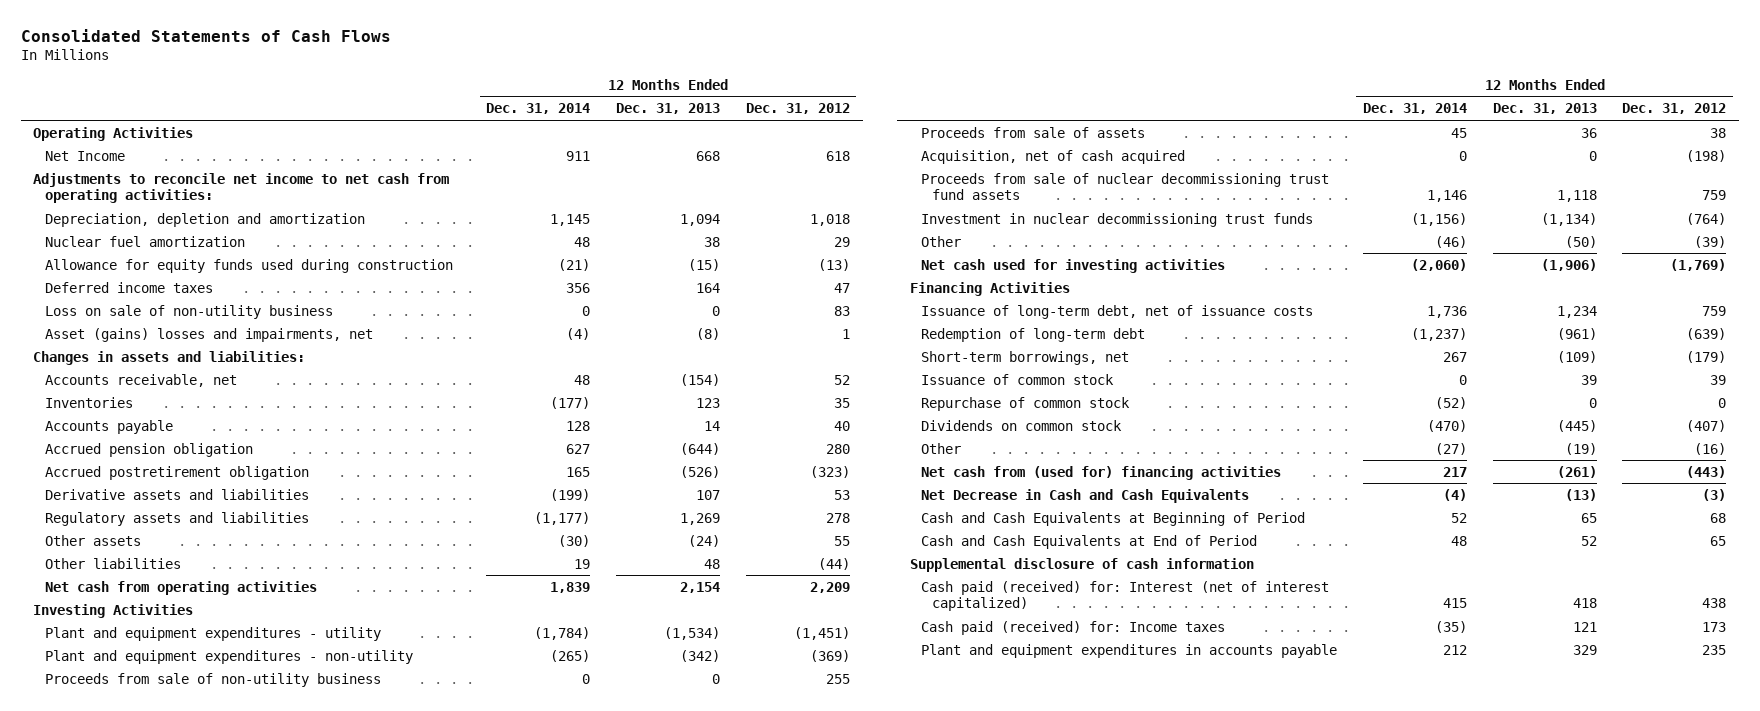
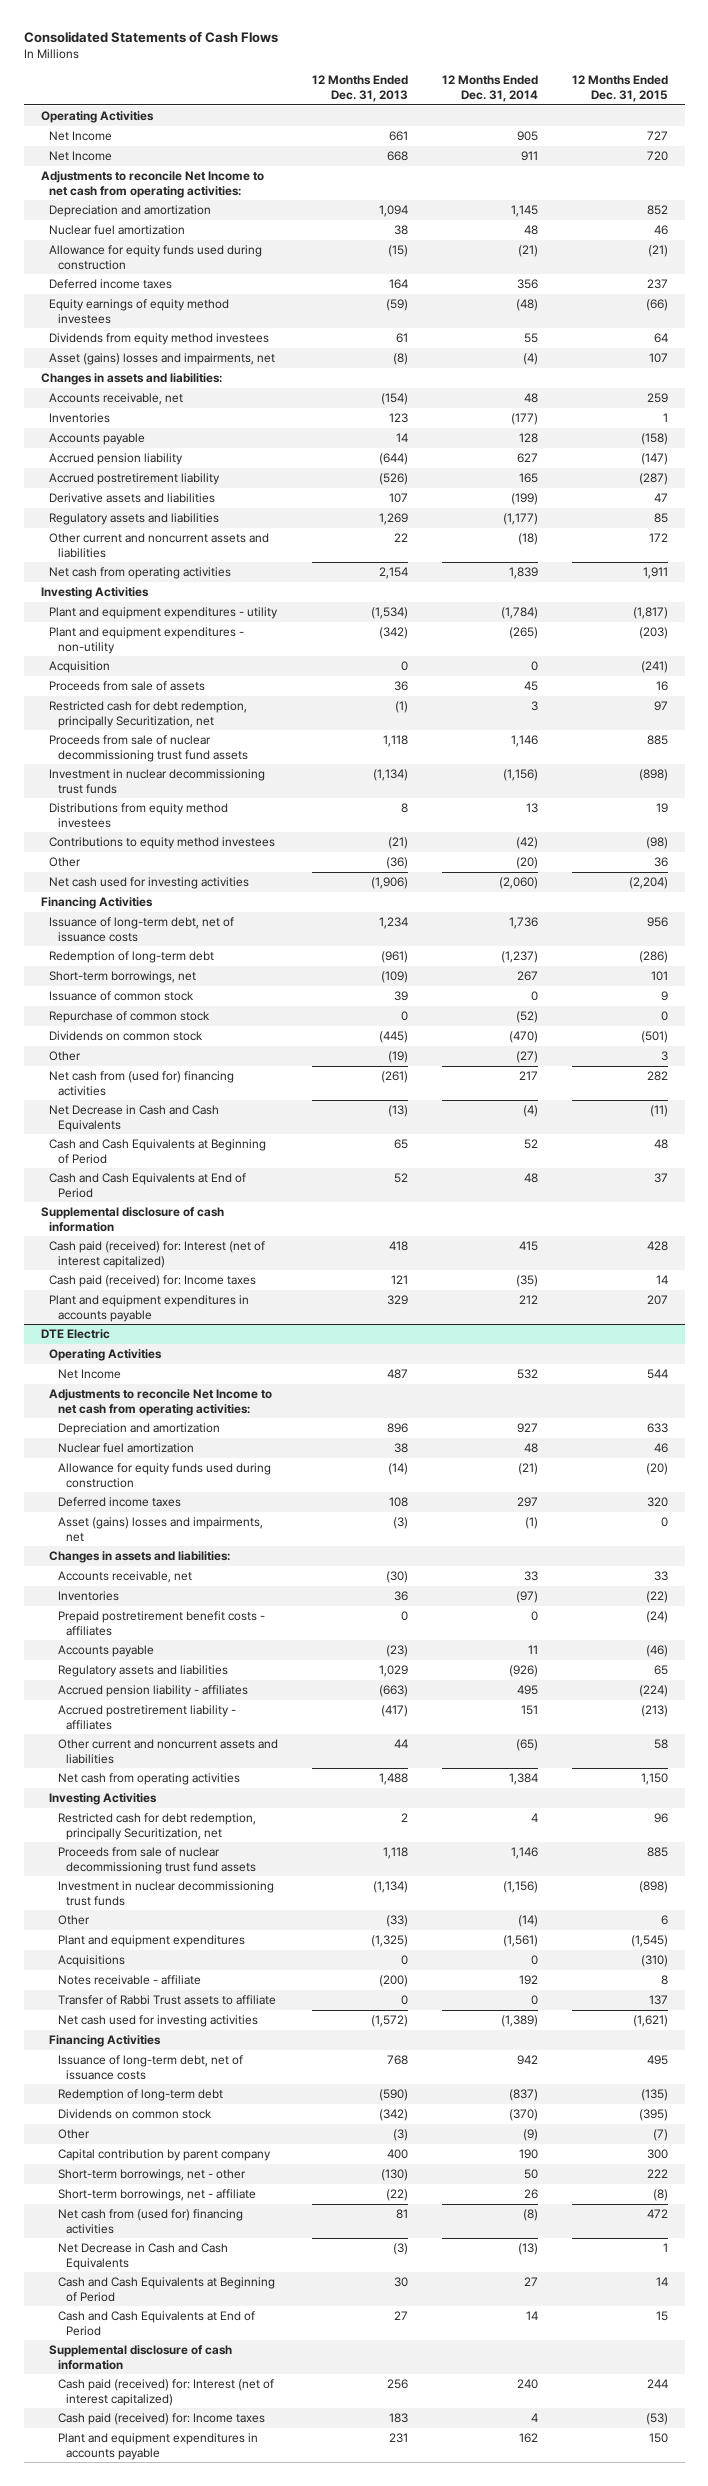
- | 12 Months Ended Dec. 31, 2014 | 12 Months Ended Dec. 31, 2013 | 12 Months Ended Dec. 31, 2012
+ | 12 Months Ended Dec. 31, 2013 | 12 Months Ended Dec. 31, 2014 | 12 Months Ended Dec. 31, 2015
+ Net Income | 661 | 905 | 727
- Adjustments to reconcile net income to net cash from operating activities:
- Depreciation, depletion and amortization | 1,145 | 1,094 | 1,018
+ Adjustments to reconcile Net Income to net cash from operating activities:
+ Depreciation and amortization | 1,094 | 1,145 | 852
- Loss on sale of non-utility business | 0 | 0 | 83
+ Equity earnings of equity method investees | (59) | (48) | (66)
+ Dividends from equity method investees | 61 | 55 | 64
- Accrued pension obligation | 627 | (644) | 280
- Accrued postretirement obligation | 165 | (526) | (323)
+ Accrued pension liability | (644) | 627 | (147)
+ Accrued postretirement liability | (526) | 165 | (287)
- Other assets | (30) | (24) | 55
- Other liabilities | 19 | 48 | (44)
+ Other current and noncurrent assets and liabilities | 22 | (18) | 172
- Proceeds from sale of non-utility business | 0 | 0 | 255
+ Acquisition | 0 | 0 | (241)
- Acquisition, net of cash acquired | 0 | 0 | (198)
+ Restricted cash for debt redemption, principally Securitization, net | (1) | 3 | 97
- Other | (46) | (50) | (39)
+ Distributions from equity method investees | 8 | 13 | 19
+ Contributions to equity method investees | (21) | (42) | (98)
+ Other | (36) | (20) | 36
+ DTE Electric
+ Operating Activities
+ Net Income | 487 | 532 | 544
+ Adjustments to reconcile Net Income to net cash from operating activities:
+ Depreciation and amortization | 896 | 927 | 633
+ Nuclear fuel amortization | 38 | 48 | 46
+ Allowance for equity funds used during construction | (14) | (21) | (20)
+ Deferred income taxes | 108 | 297 | 320
+ Asset (gains) losses and impairments, net | (3) | (1) | 0
+ Changes in assets and liabilities:
+ Accounts receivable, net | (30) | 33 | 33
+ Inventories | 36 | (97) | (22)
+ Prepaid postretirement benefit costs - affiliates | 0 | 0 | (24)
+ Accounts payable | (23) | 11 | (46)
+ Regulatory assets and liabilities | 1,029 | (926) | 65
+ Accrued pension liability - affiliates | (663) | 495 | (224)
+ Accrued postretirement liability - affiliates | (417) | 151 | (213)
+ Other current and noncurrent assets and liabilities | 44 | (65) | 58
+ Net cash from operating activities | 1,488 | 1,384 | 1,150
+ Investing Activities
+ Restricted cash for debt redemption, principally Securitization, net | 2 | 4 | 96
+ Proceeds from sale of nuclear decommissioning trust fund assets | 1,118 | 1,146 | 885
+ Investment in nuclear decommissioning trust funds | (1,134) | (1,156) | (898)
+ Other | (33) | (14) | 6
+ Plant and equipment expenditures | (1,325) | (1,561) | (1,545)
+ Acquisitions | 0 | 0 | (310)
+ Notes receivable - affiliate | (200) | 192 | 8
+ Transfer of Rabbi Trust assets to affiliate | 0 | 0 | 137
+ Net cash used for investing activities | (1,572) | (1,389) | (1,621)
+ Financing Activities
+ Issuance of long-term debt, net of issuance costs | 768 | 942 | 495
+ Redemption of long-term debt | (590) | (837) | (135)
+ Dividends on common stock | (342) | (370) | (395)
+ Other | (3) | (9) | (7)
+ Capital contribution by parent company | 400 | 190 | 300
+ Short-term borrowings, net - other | (130) | 50 | 222
+ Short-term borrowings, net - affiliate | (22) | 26 | (8)
+ Net cash from (used for) financing activities | 81 | (8) | 472
+ Net Decrease in Cash and Cash Equivalents | (3) | (13) | 1
+ Cash and Cash Equivalents at Beginning of Period | 30 | 27 | 14
+ Cash and Cash Equivalents at End of Period | 27 | 14 | 15
+ Supplemental disclosure of cash information
+ Cash paid (received) for: Interest (net of interest capitalized) | 256 | 240 | 244
+ Cash paid (received) for: Income taxes | 183 | 4 | (53)
+ Plant and equipment expenditures in accounts payable | 231 | 162 | 150

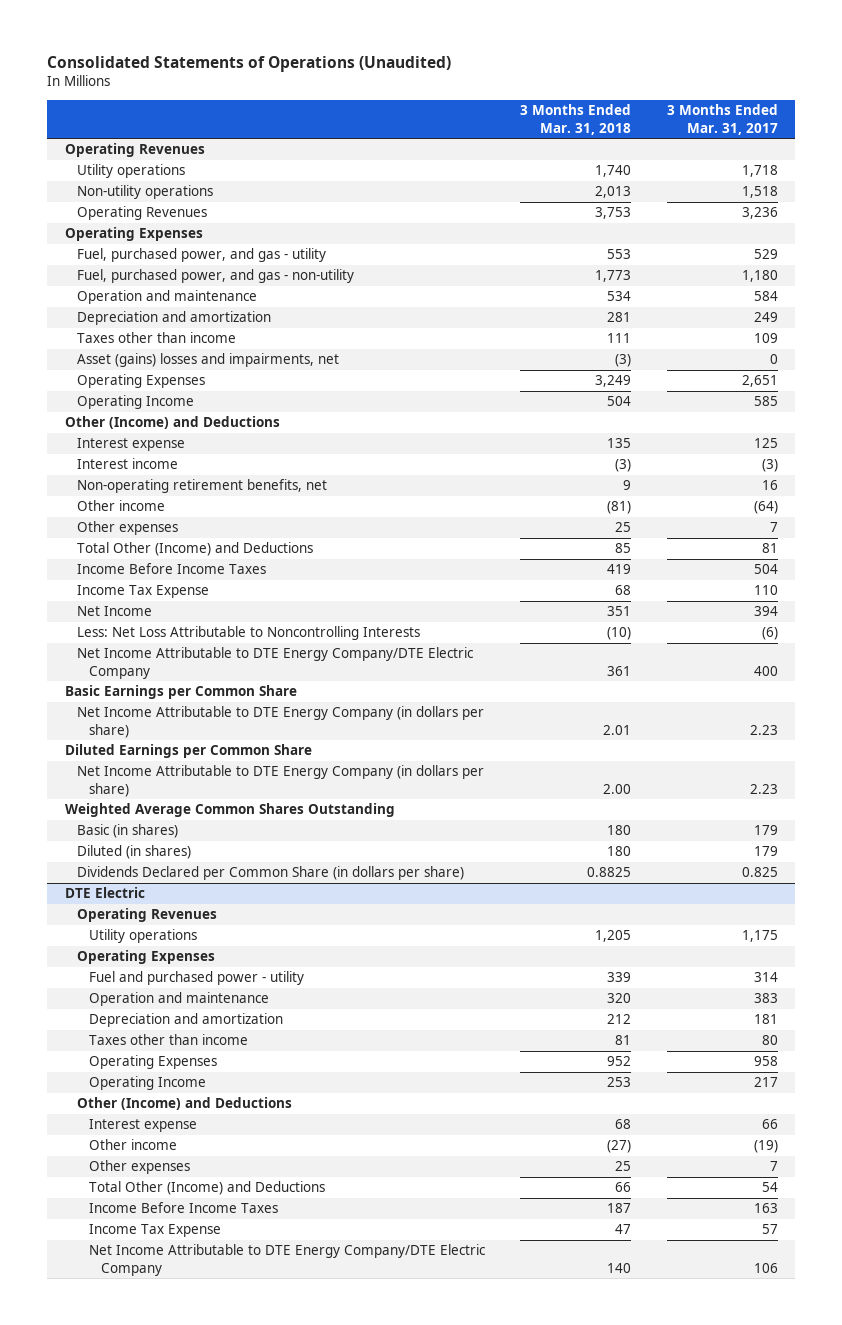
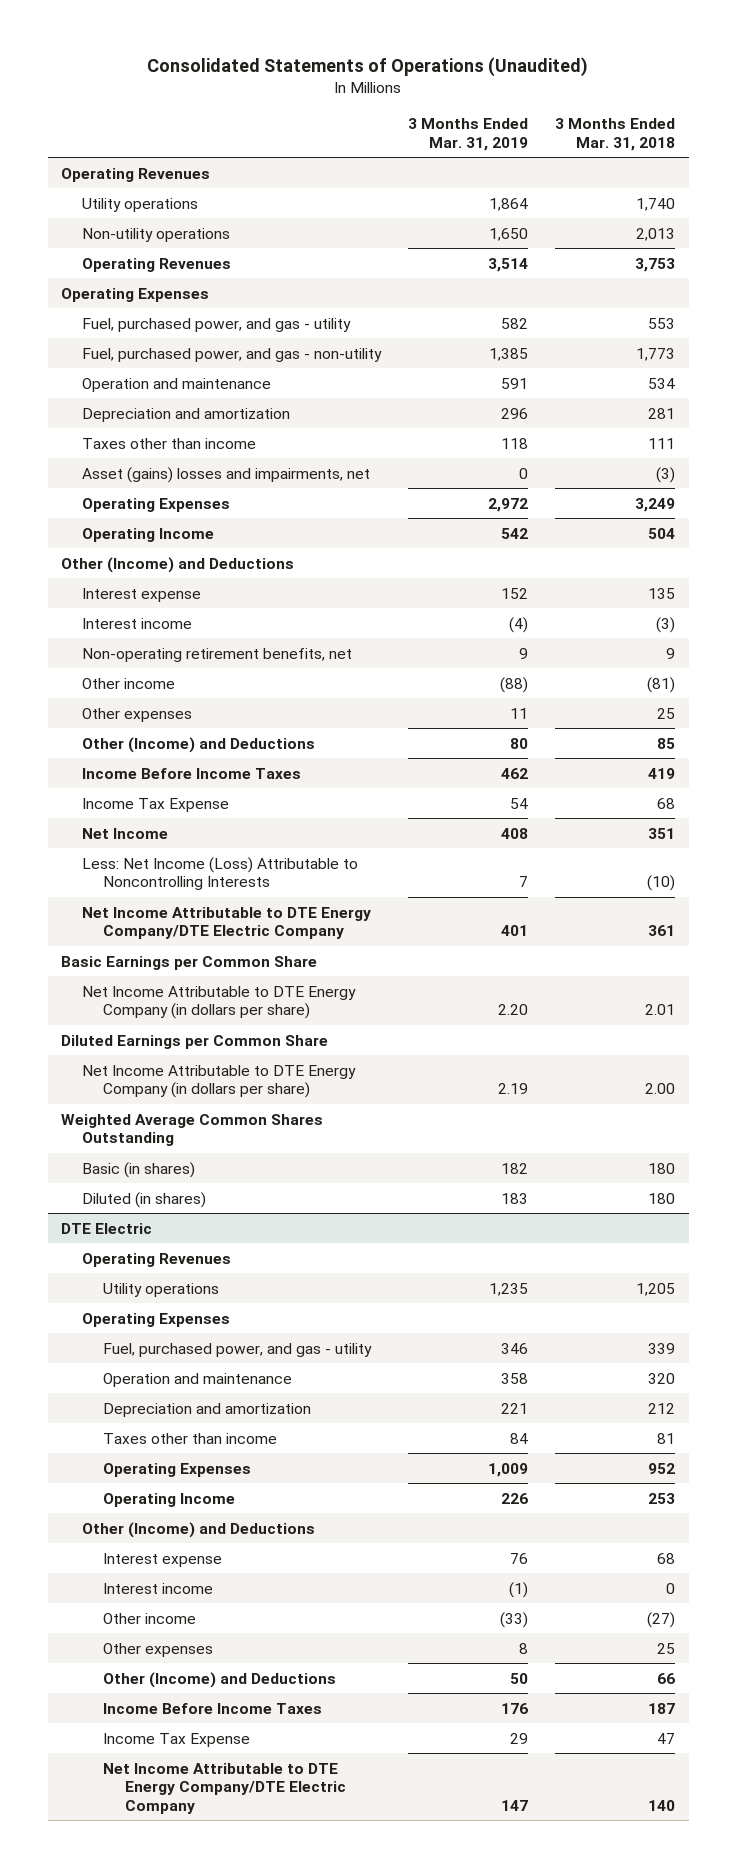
- | 3 Months Ended Mar. 31, 2018 | 3 Months Ended Mar. 31, 2017
+ | 3 Months Ended Mar. 31, 2019 | 3 Months Ended Mar. 31, 2018
- Total Other (Income) and Deductions | 85 | 81
+ Other (Income) and Deductions | 80 | 85
- Less: Net Loss Attributable to Noncontrolling Interests | (10) | (6)
+ Less: Net Income (Loss) Attributable to Noncontrolling Interests | 7 | (10)
- Dividends Declared per Common Share (in dollars per share) | 0.8825 | 0.825
@ DTE Electric
- Fuel and purchased power - utility | 339 | 314
+ Fuel, purchased power, and gas - utility | 346 | 339
+ Interest income | (1) | 0
- Total Other (Income) and Deductions | 66 | 54
+ Other (Income) and Deductions | 50 | 66

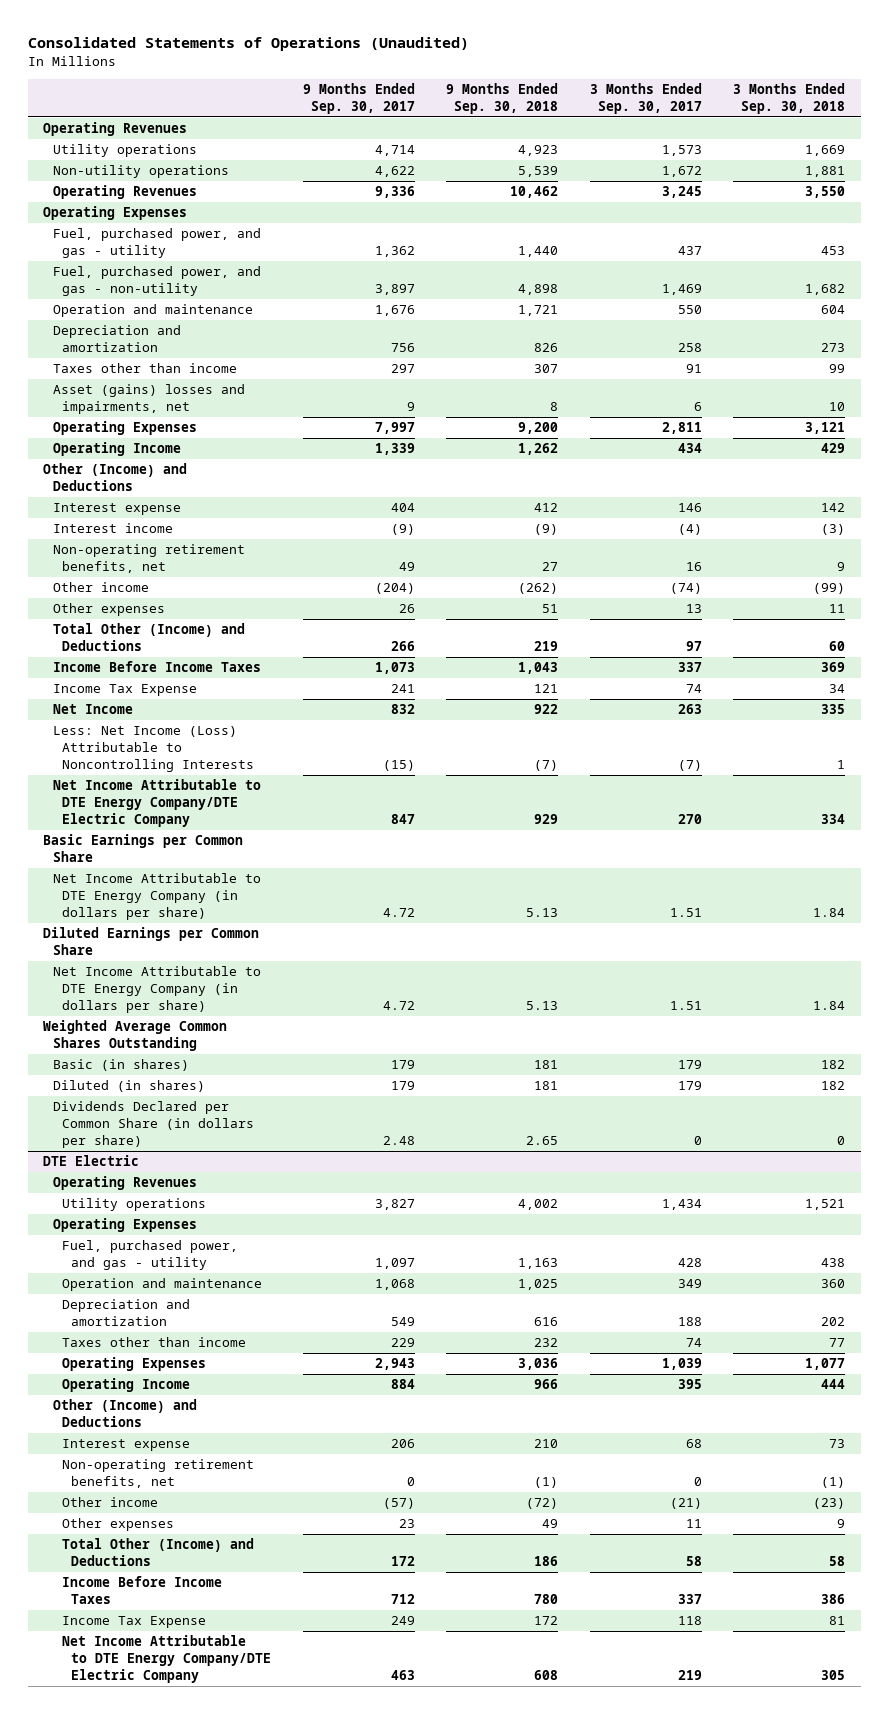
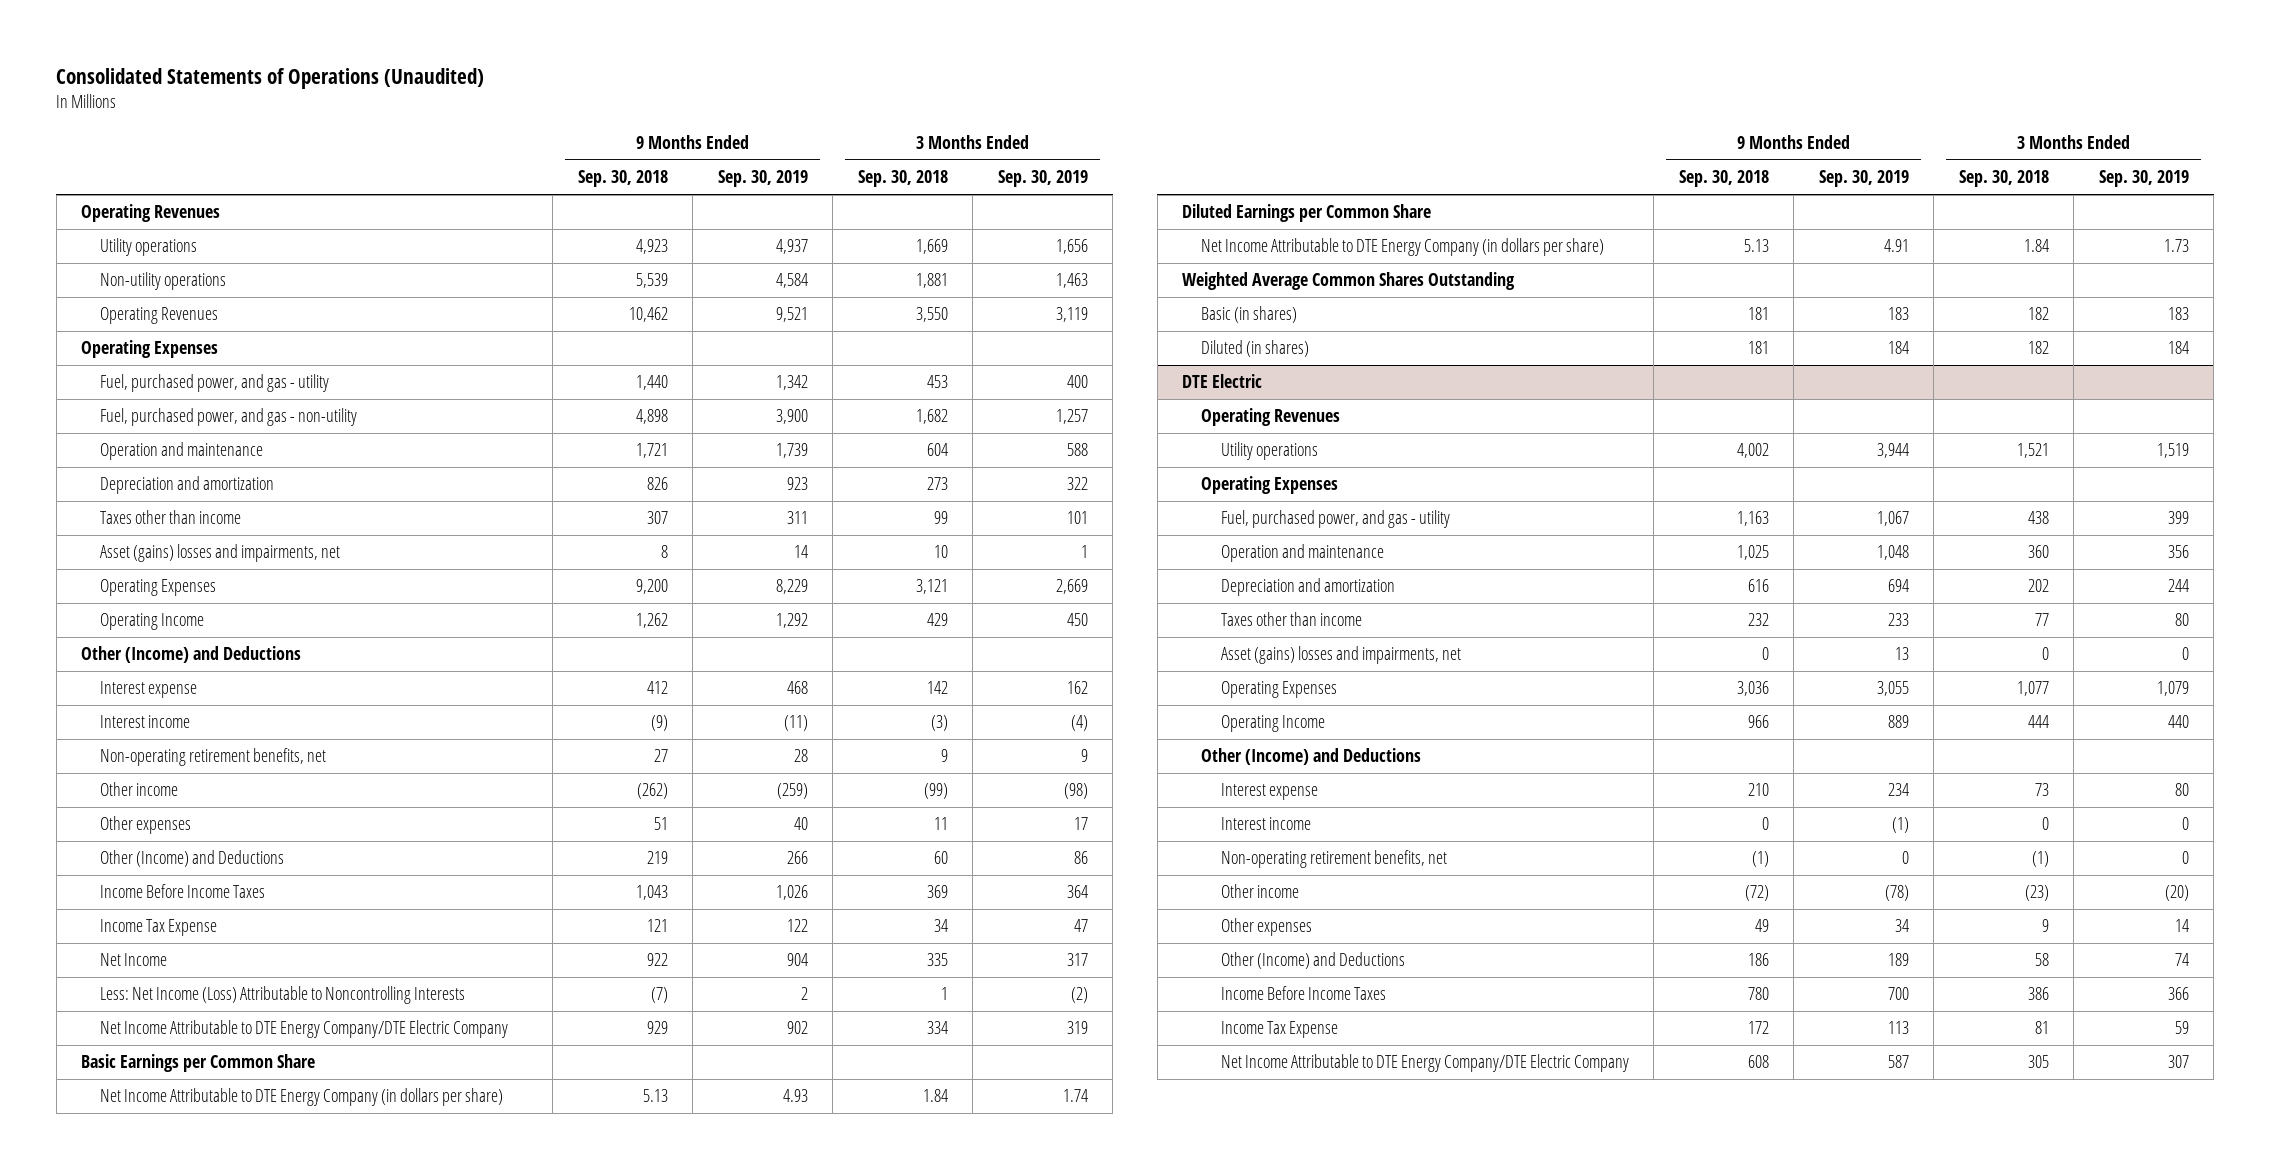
- | 9 Months Ended Sep. 30, 2017 | 9 Months Ended Sep. 30, 2018 | 3 Months Ended Sep. 30, 2017 | 3 Months Ended Sep. 30, 2018
+ | 9 Months Ended Sep. 30, 2018 | 9 Months Ended Sep. 30, 2019 | 3 Months Ended Sep. 30, 2018 | 3 Months Ended Sep. 30, 2019
- Total Other (Income) and Deductions | 266 | 219 | 97 | 60
+ Other (Income) and Deductions | 219 | 266 | 60 | 86
- Dividends Declared per Common Share (in dollars per share) | 2.48 | 2.65 | 0 | 0
@ DTE Electric
+ Asset (gains) losses and impairments, net | 0 | 13 | 0 | 0
+ Interest income | 0 | (1) | 0 | 0
- Total Other (Income) and Deductions | 172 | 186 | 58 | 58
+ Other (Income) and Deductions | 186 | 189 | 58 | 74

